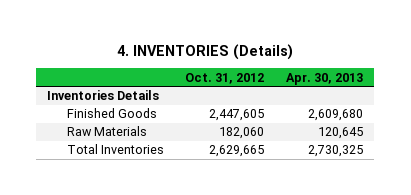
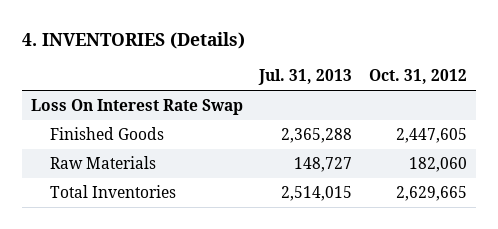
- | Oct. 31, 2012 | Apr. 30, 2013
+ | Jul. 31, 2013 | Oct. 31, 2012
- Inventories Details
+ Loss On Interest Rate Swap

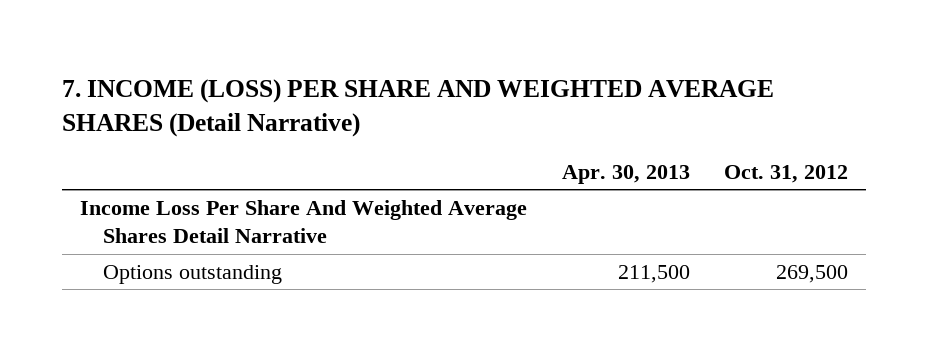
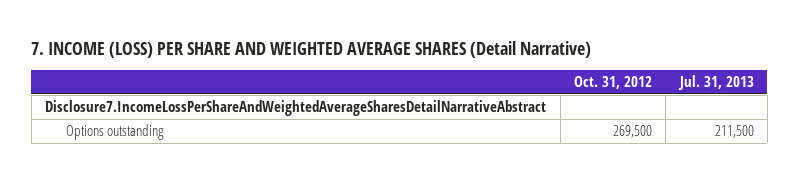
- | Apr. 30, 2013 | Oct. 31, 2012
+ | Oct. 31, 2012 | Jul. 31, 2013
- Income Loss Per Share And Weighted Average Shares Detail Narrative
+ Disclosure7.IncomeLossPerShareAndWeightedAverageSharesDetailNarrativeAbstract

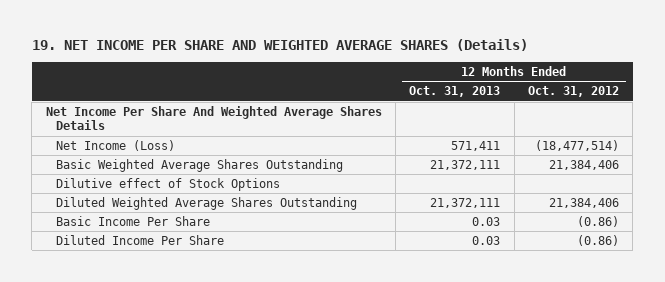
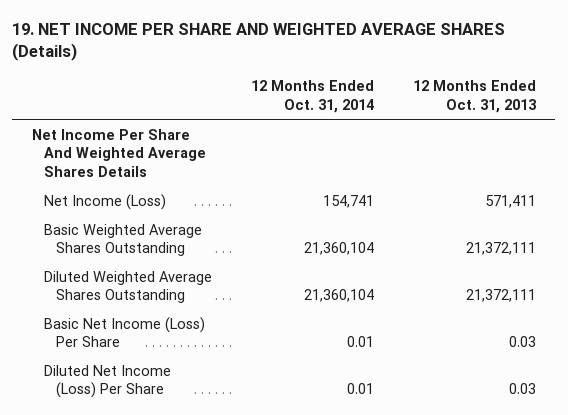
- | 12 Months Ended Oct. 31, 2013 | 12 Months Ended Oct. 31, 2012
+ | 12 Months Ended Oct. 31, 2014 | 12 Months Ended Oct. 31, 2013
- Dilutive effect of Stock Options
- Basic Income Per Share | 0.03 | (0.86)
- Diluted Income Per Share | 0.03 | (0.86)
+ Basic Net Income (Loss) Per Share | 0.01 | 0.03
+ Diluted Net Income (Loss) Per Share | 0.01 | 0.03

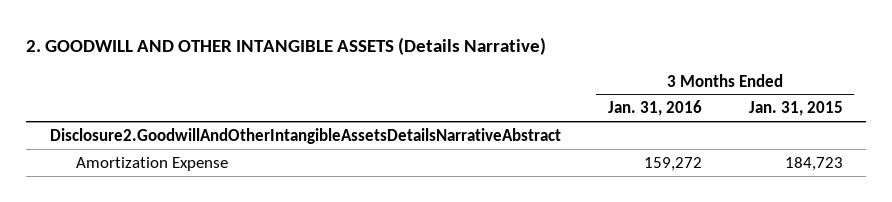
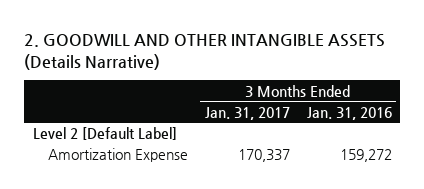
- | 3 Months Ended Jan. 31, 2016 | 3 Months Ended Jan. 31, 2015
+ | 3 Months Ended Jan. 31, 2017 | 3 Months Ended Jan. 31, 2016
- Disclosure2.GoodwillAndOtherIntangibleAssetsDetailsNarrativeAbstract
+ Level 2 [Default Label]

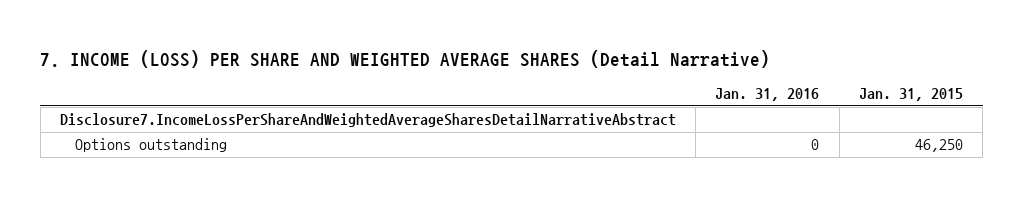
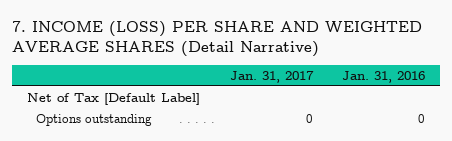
- | Jan. 31, 2016 | Jan. 31, 2015
+ | Jan. 31, 2017 | Jan. 31, 2016
- Disclosure7.IncomeLossPerShareAndWeightedAverageSharesDetailNarrativeAbstract
+ Net of Tax [Default Label]

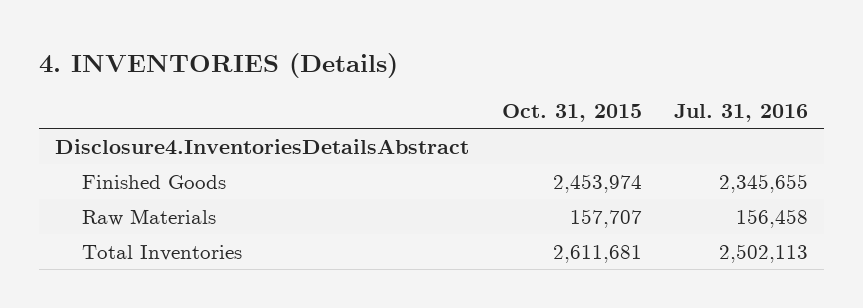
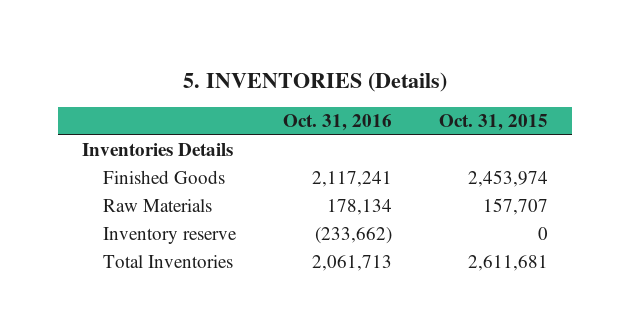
- 4. INVENTORIES (Details)
+ 5. INVENTORIES (Details)
- | Oct. 31, 2015 | Jul. 31, 2016
+ | Oct. 31, 2016 | Oct. 31, 2015
- Disclosure4.InventoriesDetailsAbstract
+ Inventories Details
+ Inventory reserve | (233,662) | 0

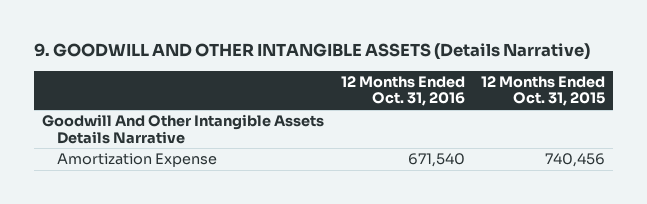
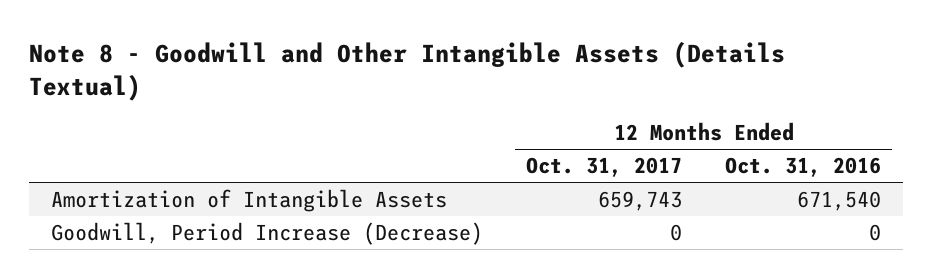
- 9. GOODWILL AND OTHER INTANGIBLE ASSETS (Details Narrative)
+ Note 8 - Goodwill and Other Intangible Assets (Details Textual)
- | 12 Months Ended Oct. 31, 2016 | 12 Months Ended Oct. 31, 2015
+ | 12 Months Ended Oct. 31, 2017 | 12 Months Ended Oct. 31, 2016
- Goodwill And Other Intangible Assets Details Narrative
- Amortization Expense | 671,540 | 740,456
+ Amortization of Intangible Assets | 659,743 | 671,540
+ Goodwill, Period Increase (Decrease) | 0 | 0

